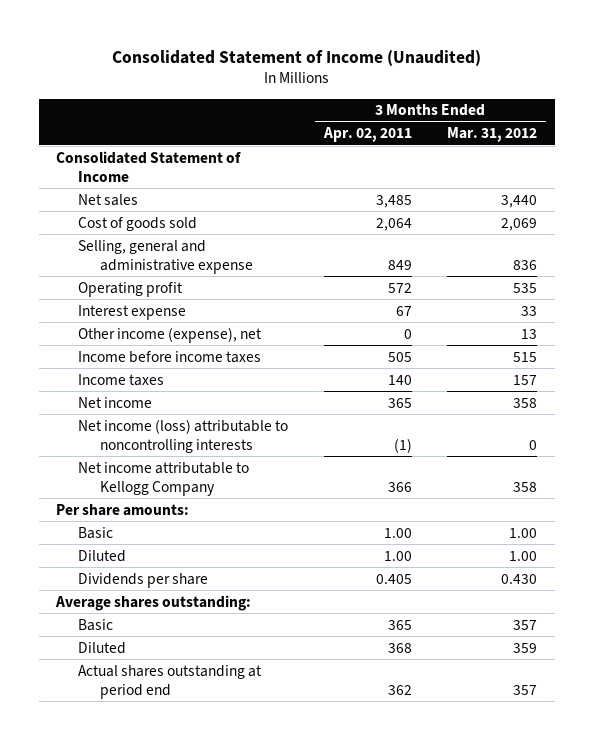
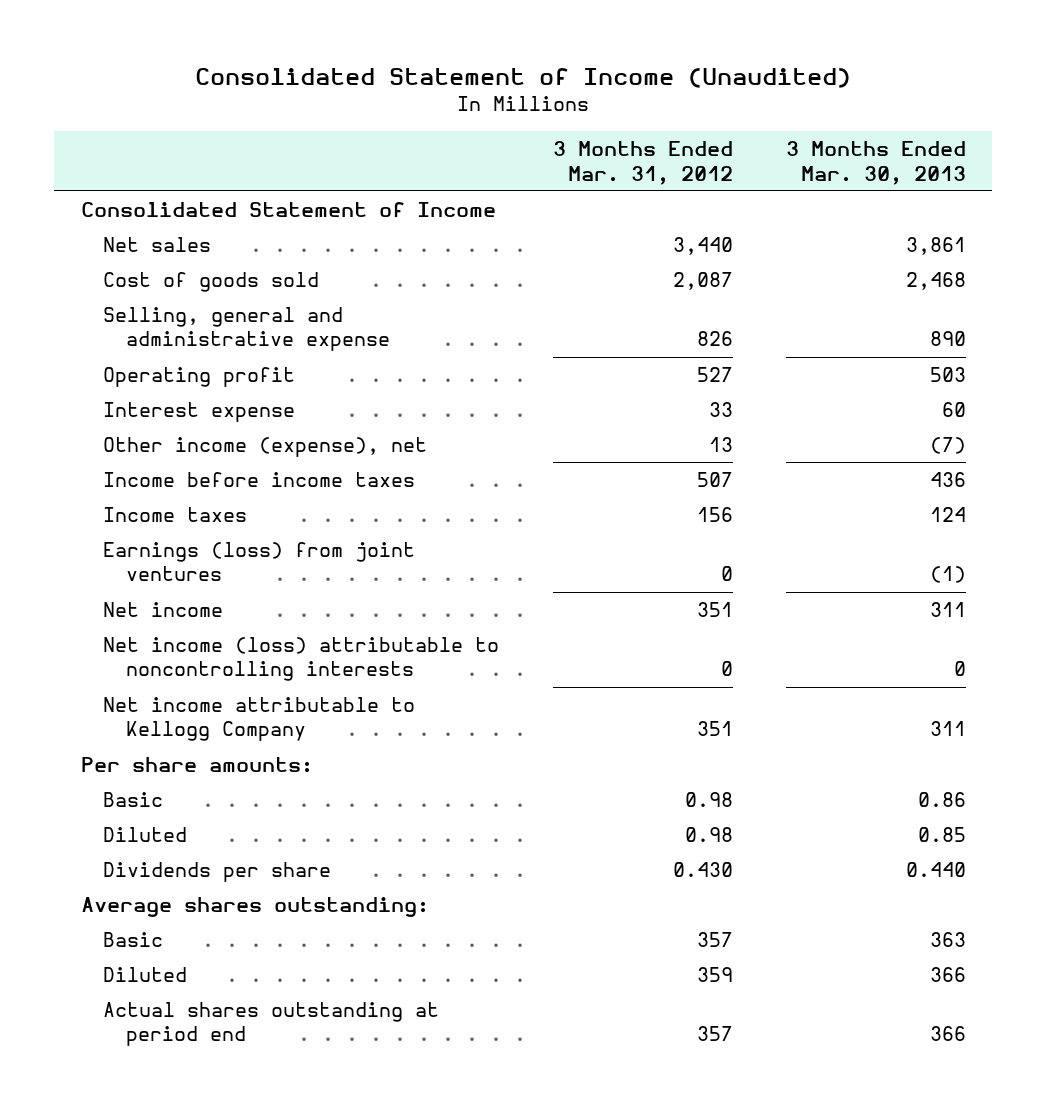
- | 3 Months Ended Apr. 02, 2011 | 3 Months Ended Mar. 31, 2012
+ | 3 Months Ended Mar. 31, 2012 | 3 Months Ended Mar. 30, 2013
- Cost of goods sold | 2,064 | 2,069
- Selling, general and administrative expense | 849 | 836
- Operating profit | 572 | 535
+ Cost of goods sold | 2,087 | 2,468
+ Selling, general and administrative expense | 826 | 890
+ Operating profit | 527 | 503
- Income before income taxes | 505 | 515
- Income taxes | 140 | 157
- Net income | 365 | 358
+ Income before income taxes | 507 | 436
+ Income taxes | 156 | 124
+ Earnings (loss) from joint ventures | 0 | (1)
+ Net income | 351 | 311
- Net income attributable to Kellogg Company | 366 | 358
+ Net income attributable to Kellogg Company | 351 | 311
- Basic | 1.00 | 1.00
- Diluted | 1.00 | 1.00
+ Basic | 0.98 | 0.86
+ Diluted | 0.98 | 0.85

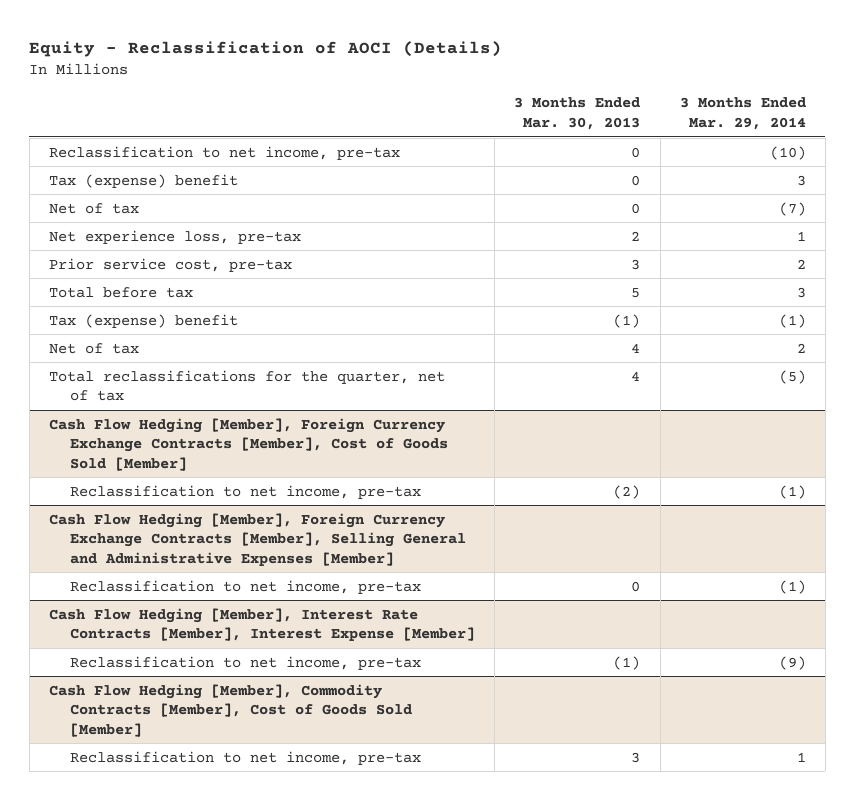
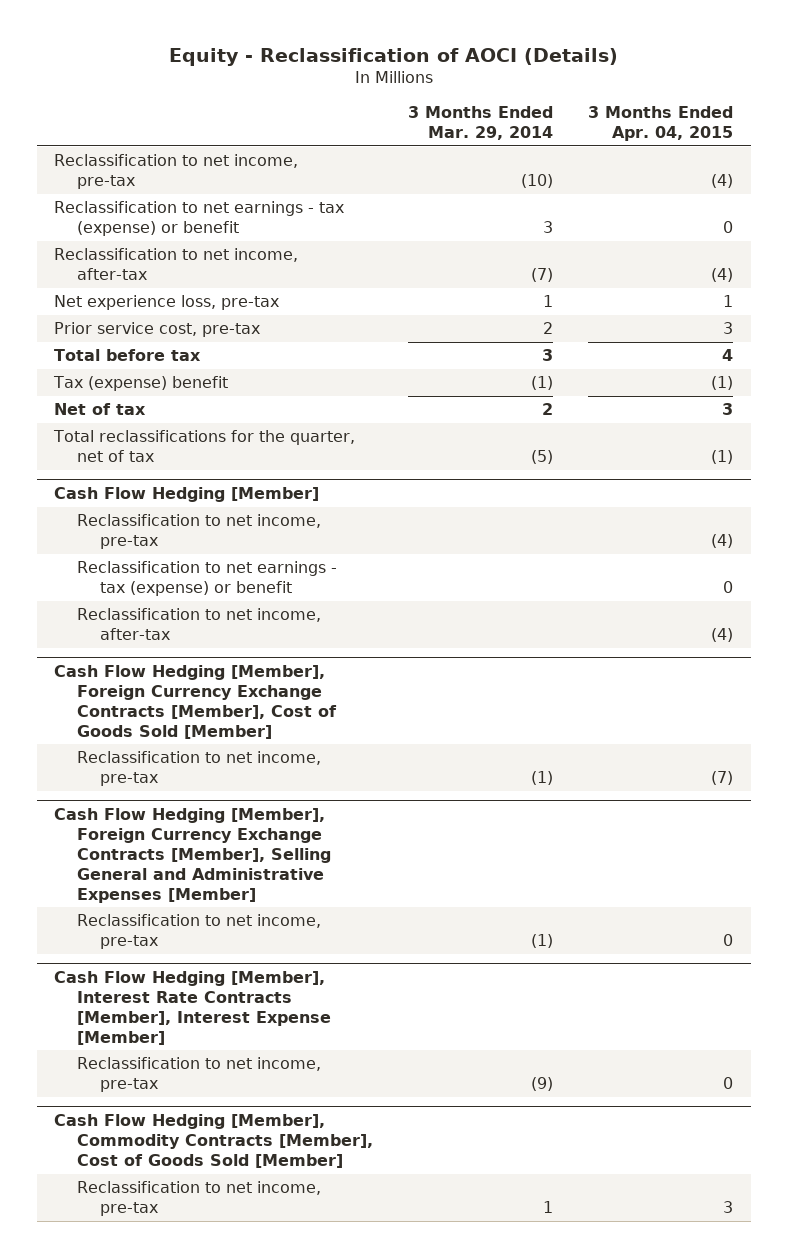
- | 3 Months Ended Mar. 30, 2013 | 3 Months Ended Mar. 29, 2014
+ | 3 Months Ended Mar. 29, 2014 | 3 Months Ended Apr. 04, 2015
- Tax (expense) benefit | 0 | 3
- Net of tax | 0 | (7)
+ Reclassification to net earnings - tax (expense) or benefit | 3 | 0
+ Reclassification to net income, after-tax | (7) | (4)
+ Cash Flow Hedging [Member]
+ Reclassification to net income, pre-tax | | (4)
+ Reclassification to net earnings - tax (expense) or benefit | | 0
+ Reclassification to net income, after-tax | | (4)

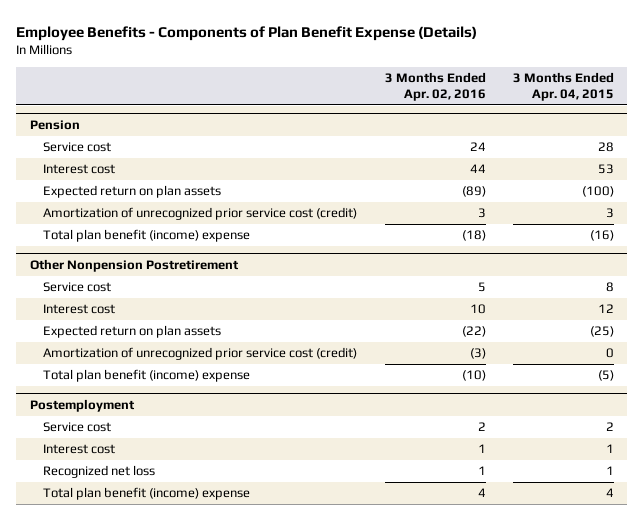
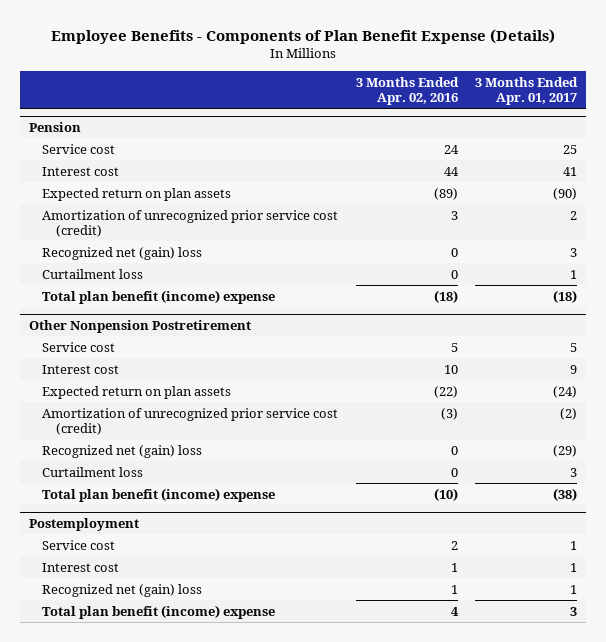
- | 3 Months Ended Apr. 02, 2016 | 3 Months Ended Apr. 04, 2015
+ | 3 Months Ended Apr. 02, 2016 | 3 Months Ended Apr. 01, 2017
@ Pension
+ Recognized net (gain) loss | 0 | 3
+ Curtailment loss | 0 | 1
@ Other Nonpension Postretirement
+ Recognized net (gain) loss | 0 | (29)
+ Curtailment loss | 0 | 3
@ Postemployment
- Recognized net loss | 1 | 1
+ Recognized net (gain) loss | 1 | 1

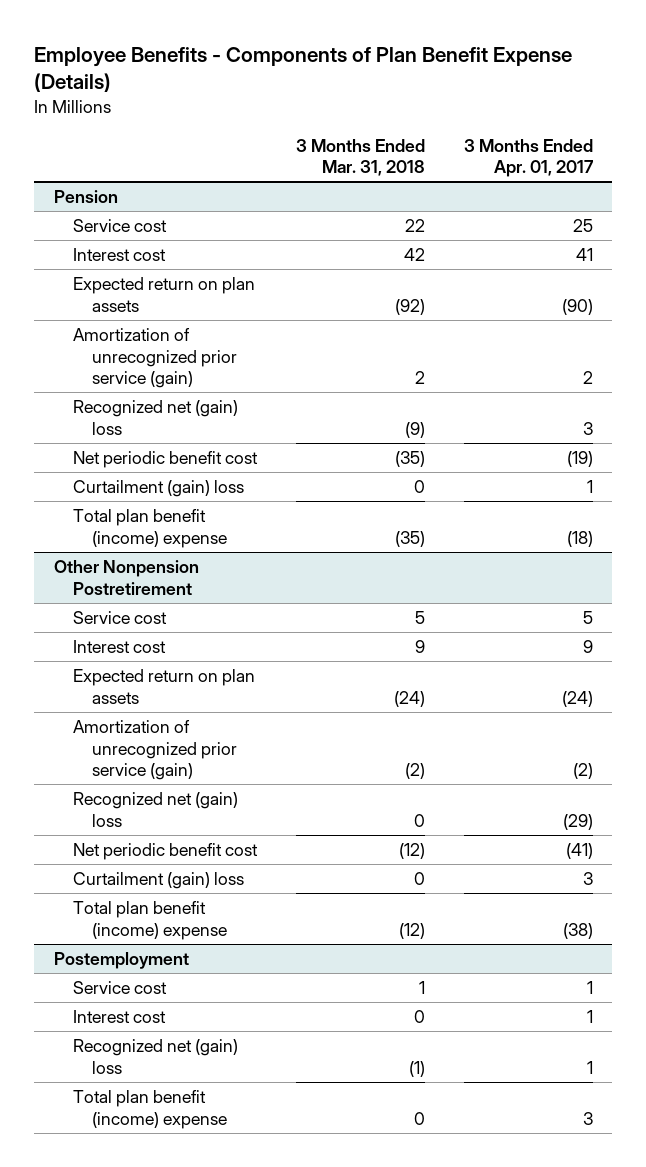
- | 3 Months Ended Apr. 02, 2016 | 3 Months Ended Apr. 01, 2017
+ | 3 Months Ended Mar. 31, 2018 | 3 Months Ended Apr. 01, 2017
@ Pension
- Amortization of unrecognized prior service cost (credit) | 3 | 2
+ Amortization of unrecognized prior service (gain) | 2 | 2
- Curtailment loss | 0 | 1
+ Net periodic benefit cost | (35) | (19)
+ Curtailment (gain) loss | 0 | 1
@ Other Nonpension Postretirement
- Amortization of unrecognized prior service cost (credit) | (3) | (2)
+ Amortization of unrecognized prior service (gain) | (2) | (2)
- Curtailment loss | 0 | 3
+ Net periodic benefit cost | (12) | (41)
+ Curtailment (gain) loss | 0 | 3

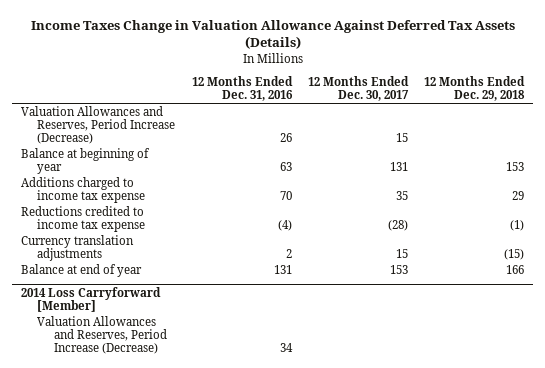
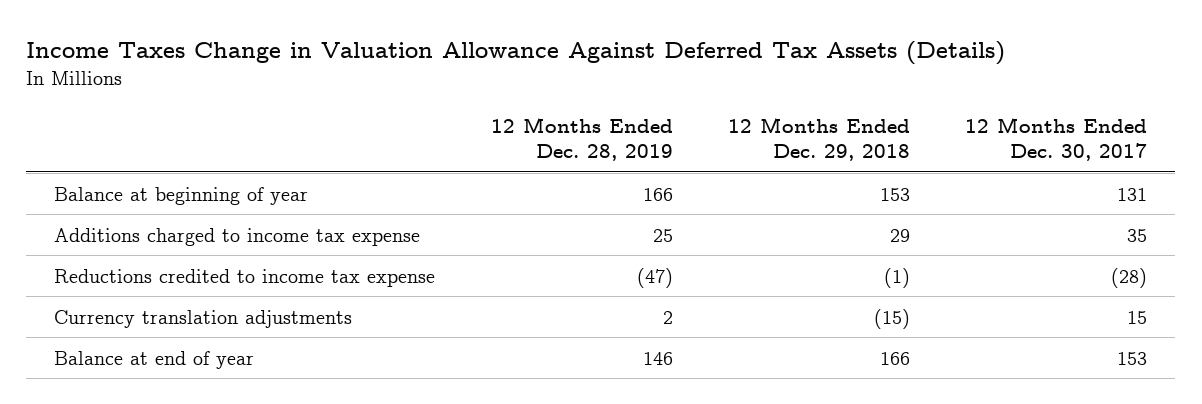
- | 12 Months Ended Dec. 31, 2016 | 12 Months Ended Dec. 30, 2017 | 12 Months Ended Dec. 29, 2018
+ | 12 Months Ended Dec. 28, 2019 | 12 Months Ended Dec. 29, 2018 | 12 Months Ended Dec. 30, 2017
- Valuation Allowances and Reserves, Period Increase (Decrease) | 26 | 15 |
- 2014 Loss Carryforward [Member]
- Valuation Allowances and Reserves, Period Increase (Decrease) | 34 | |

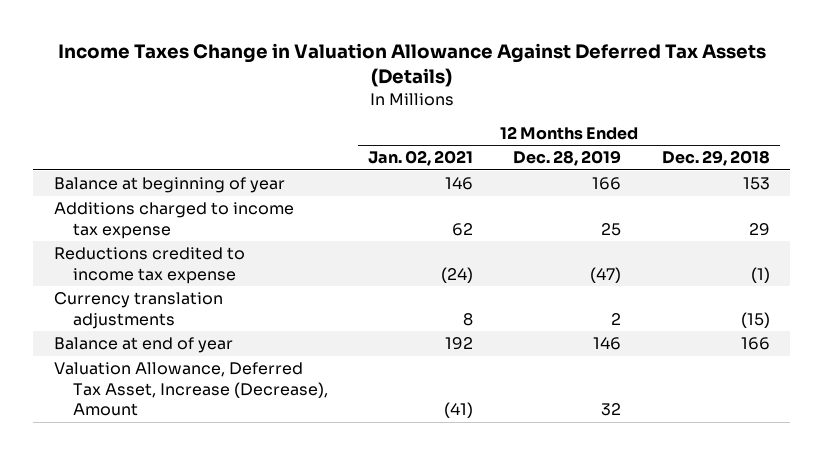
- | 12 Months Ended Dec. 28, 2019 | 12 Months Ended Dec. 29, 2018 | 12 Months Ended Dec. 30, 2017
+ | 12 Months Ended Jan. 02, 2021 | 12 Months Ended Dec. 28, 2019 | 12 Months Ended Dec. 29, 2018
+ Valuation Allowance, Deferred Tax Asset, Increase (Decrease), Amount | (41) | 32 |

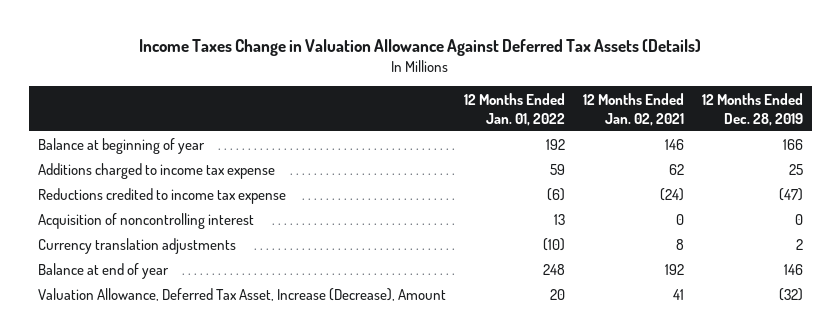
- | 12 Months Ended Jan. 02, 2021 | 12 Months Ended Dec. 28, 2019 | 12 Months Ended Dec. 29, 2018
+ | 12 Months Ended Jan. 01, 2022 | 12 Months Ended Jan. 02, 2021 | 12 Months Ended Dec. 28, 2019
+ Acquisition of noncontrolling interest | 13 | 0 | 0
- Valuation Allowance, Deferred Tax Asset, Increase (Decrease), Amount | (41) | 32 |
+ Valuation Allowance, Deferred Tax Asset, Increase (Decrease), Amount | 20 | 41 | (32)

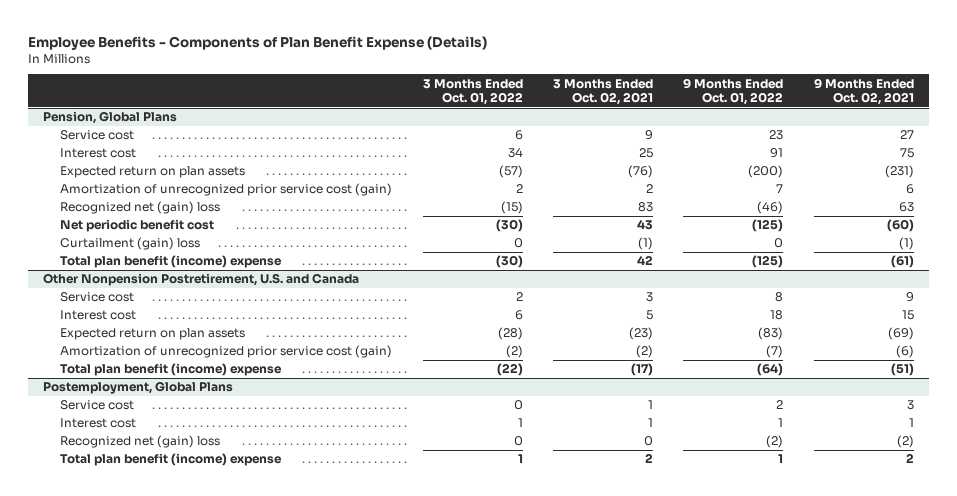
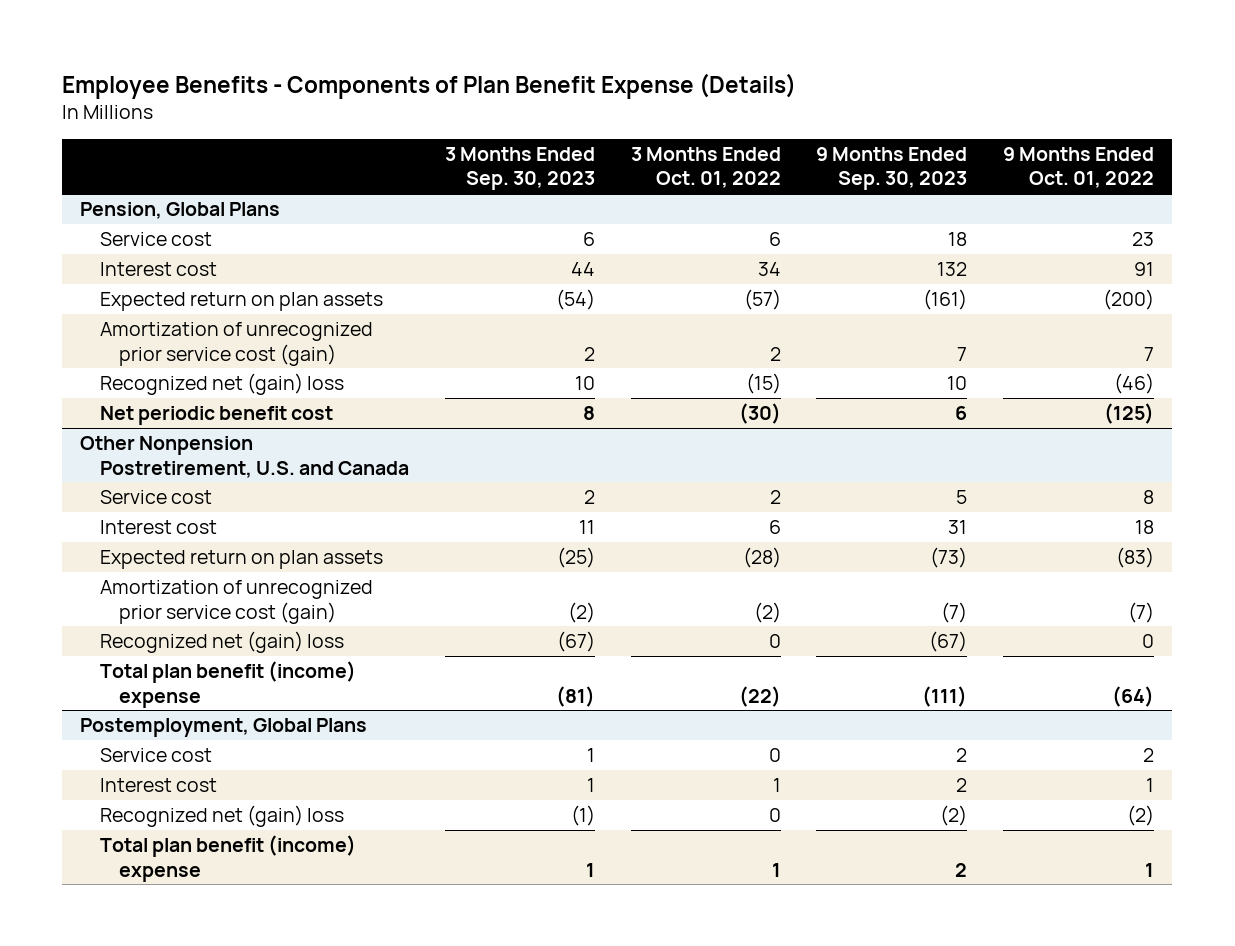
- | 3 Months Ended Oct. 01, 2022 | 3 Months Ended Oct. 02, 2021 | 9 Months Ended Oct. 01, 2022 | 9 Months Ended Oct. 02, 2021
+ | 3 Months Ended Sep. 30, 2023 | 3 Months Ended Oct. 01, 2022 | 9 Months Ended Sep. 30, 2023 | 9 Months Ended Oct. 01, 2022
@ Pension, Global Plans
- Curtailment (gain) loss | 0 | (1) | 0 | (1)
- Total plan benefit (income) expense | (30) | 42 | (125) | (61)
@ Other Nonpension Postretirement, U.S. and Canada
+ Recognized net (gain) loss | (67) | 0 | (67) | 0

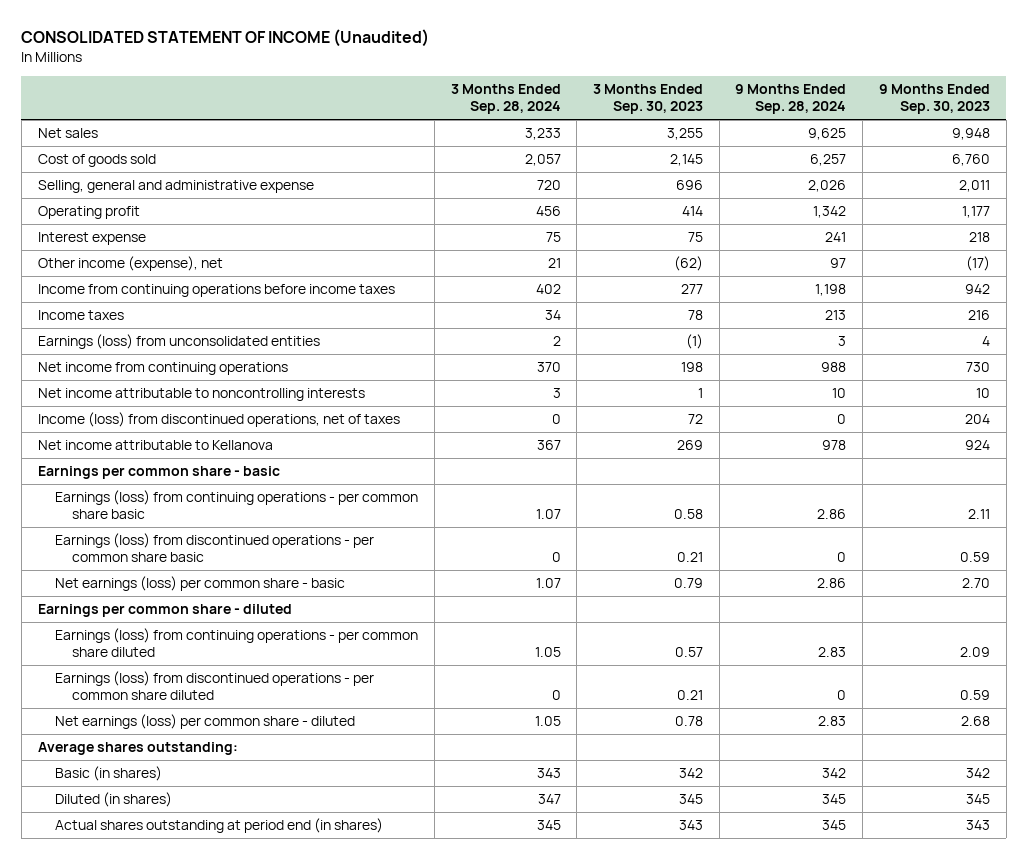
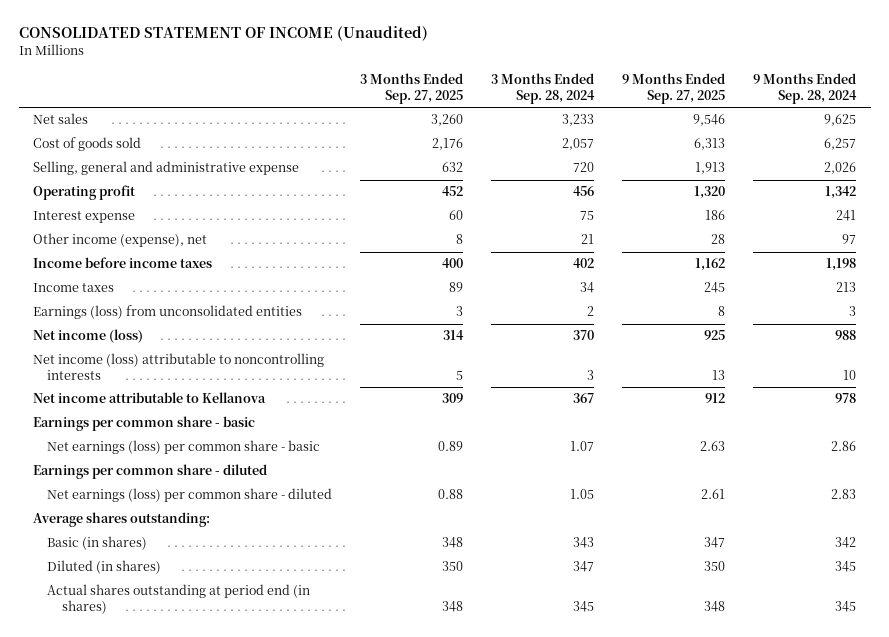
- | 3 Months Ended Sep. 28, 2024 | 3 Months Ended Sep. 30, 2023 | 9 Months Ended Sep. 28, 2024 | 9 Months Ended Sep. 30, 2023
+ | 3 Months Ended Sep. 27, 2025 | 3 Months Ended Sep. 28, 2024 | 9 Months Ended Sep. 27, 2025 | 9 Months Ended Sep. 28, 2024
- Income from continuing operations before income taxes | 402 | 277 | 1,198 | 942
+ Income before income taxes | 400 | 402 | 1,162 | 1,198
- Net income from continuing operations | 370 | 198 | 988 | 730
- Net income attributable to noncontrolling interests | 3 | 1 | 10 | 10
- Income (loss) from discontinued operations, net of taxes | 0 | 72 | 0 | 204
+ Net income (loss) | 314 | 370 | 925 | 988
+ Net income (loss) attributable to noncontrolling interests | 5 | 3 | 13 | 10
- Earnings (loss) from continuing operations - per common share basic | 1.07 | 0.58 | 2.86 | 2.11
- Earnings (loss) from discontinued operations - per common share basic | 0 | 0.21 | 0 | 0.59
- Earnings (loss) from continuing operations - per common share diluted | 1.05 | 0.57 | 2.83 | 2.09
- Earnings (loss) from discontinued operations - per common share diluted | 0 | 0.21 | 0 | 0.59

